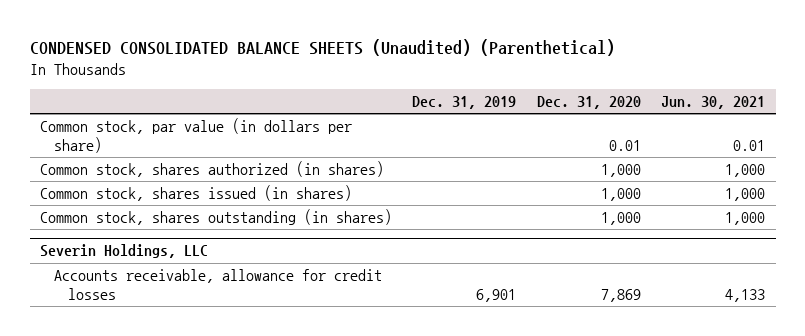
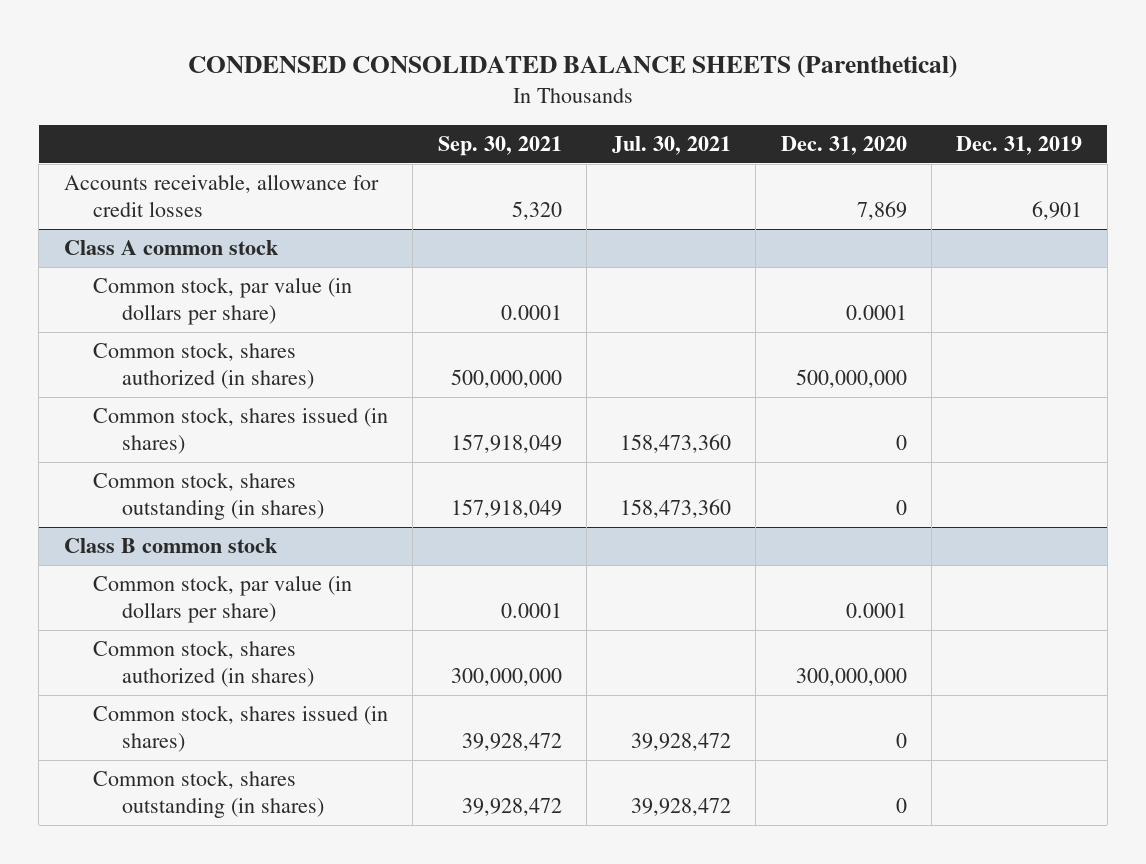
- CONDENSED CONSOLIDATED BALANCE SHEETS (Unaudited) (Parenthetical)
+ CONDENSED CONSOLIDATED BALANCE SHEETS (Parenthetical)
- | Dec. 31, 2019 | Dec. 31, 2020 | Jun. 30, 2021
+ | Sep. 30, 2021 | Jul. 30, 2021 | Dec. 31, 2020 | Dec. 31, 2019
- Common stock, par value (in dollars per share) | | 0.01 | 0.01
- Common stock, shares authorized (in shares) | | 1,000 | 1,000
- Common stock, shares issued (in shares) | | 1,000 | 1,000
- Common stock, shares outstanding (in shares) | | 1,000 | 1,000
- Severin Holdings, LLC
+ Class A common stock
+ Common stock, par value (in dollars per share) | 0.0001 | | 0.0001 |
+ Common stock, shares authorized (in shares) | 500,000,000 | | 500,000,000 |
+ Common stock, shares issued (in shares) | 157,918,049 | 158,473,360 | 0 |
+ Common stock, shares outstanding (in shares) | 157,918,049 | 158,473,360 | 0 |
+ Class B common stock
+ Common stock, par value (in dollars per share) | 0.0001 | | 0.0001 |
+ Common stock, shares authorized (in shares) | 300,000,000 | | 300,000,000 |
+ Common stock, shares issued (in shares) | 39,928,472 | 39,928,472 | 0 |
+ Common stock, shares outstanding (in shares) | 39,928,472 | 39,928,472 | 0 |

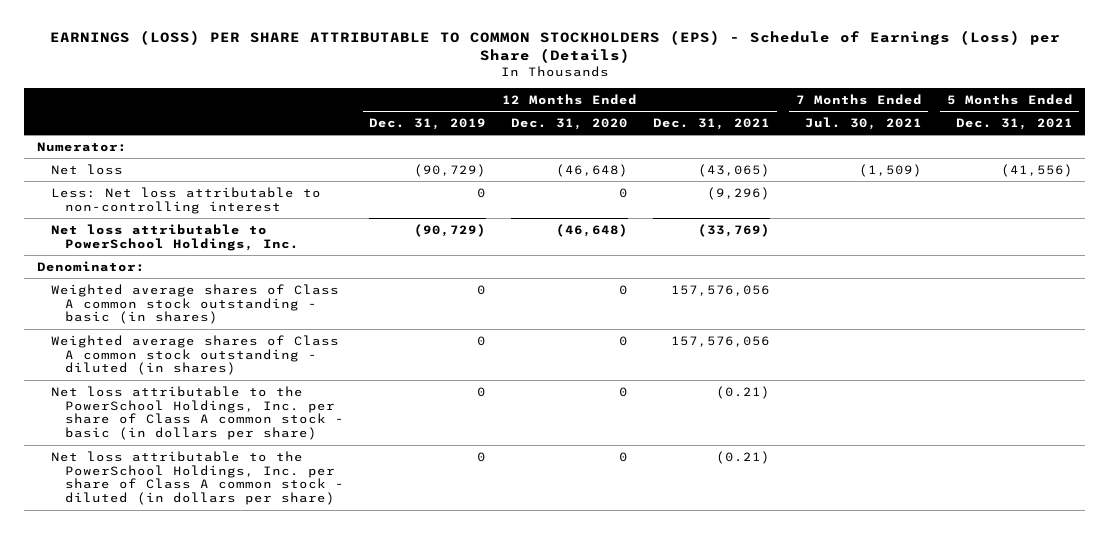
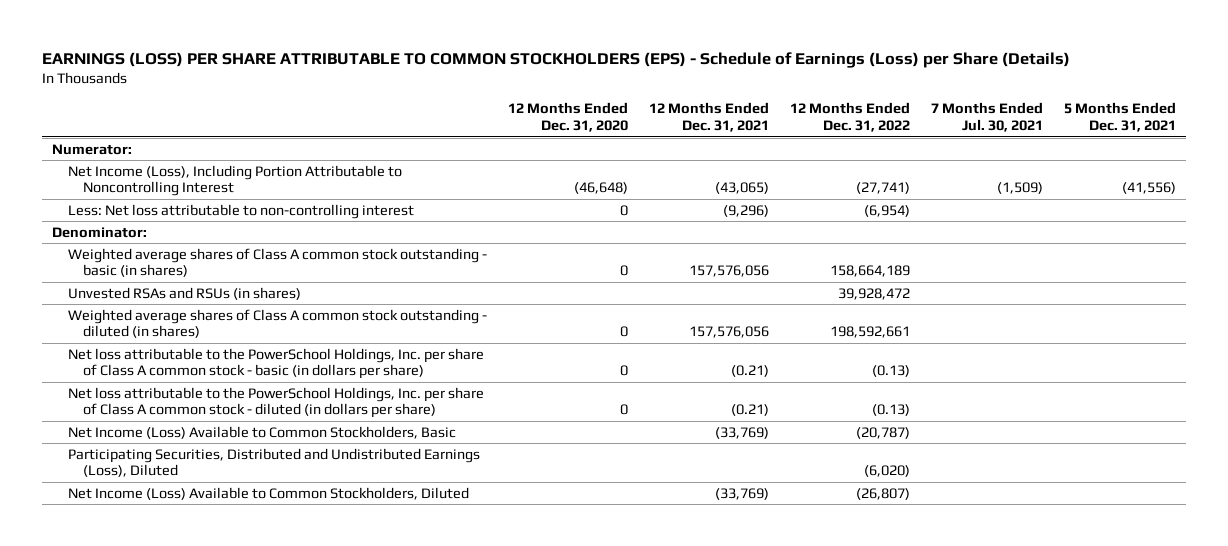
- | 12 Months Ended Dec. 31, 2019 | 12 Months Ended Dec. 31, 2020 | 12 Months Ended Dec. 31, 2021 | 7 Months Ended Jul. 30, 2021 | 5 Months Ended Dec. 31, 2021
+ | 12 Months Ended Dec. 31, 2020 | 12 Months Ended Dec. 31, 2021 | 12 Months Ended Dec. 31, 2022 | 7 Months Ended Jul. 30, 2021 | 5 Months Ended Dec. 31, 2021
- Net loss | (90,729) | (46,648) | (43,065) | (1,509) | (41,556)
+ Net Income (Loss), Including Portion Attributable to Noncontrolling Interest | (46,648) | (43,065) | (27,741) | (1,509) | (41,556)
- Net loss attributable to PowerSchool Holdings, Inc. | (90,729) | (46,648) | (33,769) | |
+ Unvested RSAs and RSUs (in shares) | | | 39,928,472 | |
+ Net Income (Loss) Available to Common Stockholders, Basic | | (33,769) | (20,787) | |
+ Participating Securities, Distributed and Undistributed Earnings (Loss), Diluted | | | (6,020) | |
+ Net Income (Loss) Available to Common Stockholders, Diluted | | (33,769) | (26,807) | |

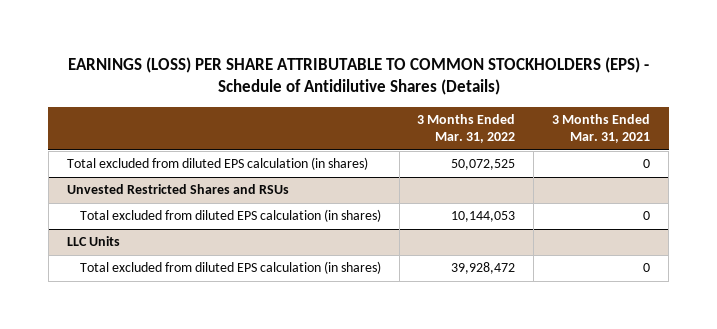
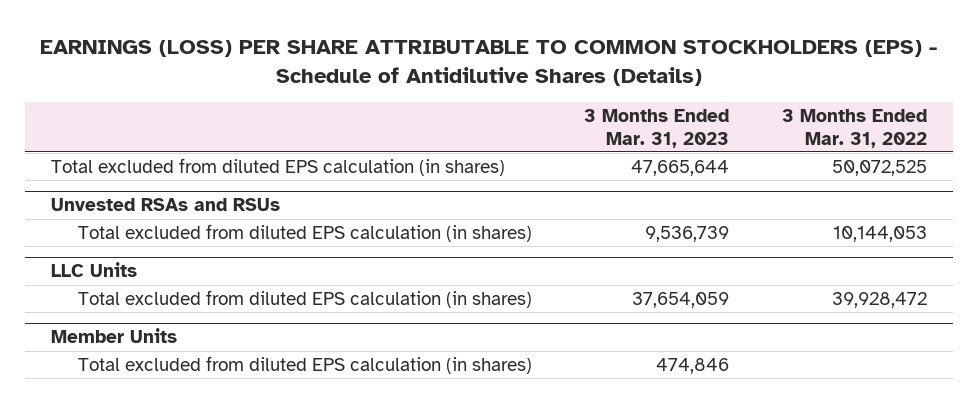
- | 3 Months Ended Mar. 31, 2022 | 3 Months Ended Mar. 31, 2021
+ | 3 Months Ended Mar. 31, 2023 | 3 Months Ended Mar. 31, 2022
- Unvested Restricted Shares and RSUs
+ Unvested RSAs and RSUs
+ Member Units
+ Total excluded from diluted EPS calculation (in shares) | 474,846 |

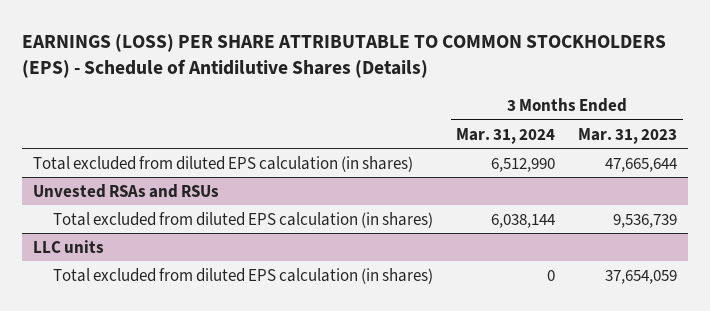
- | 3 Months Ended Mar. 31, 2023 | 3 Months Ended Mar. 31, 2022
+ | 3 Months Ended Mar. 31, 2024 | 3 Months Ended Mar. 31, 2023
- LLC Units
+ LLC units
- Member Units
- Total excluded from diluted EPS calculation (in shares) | 474,846 |

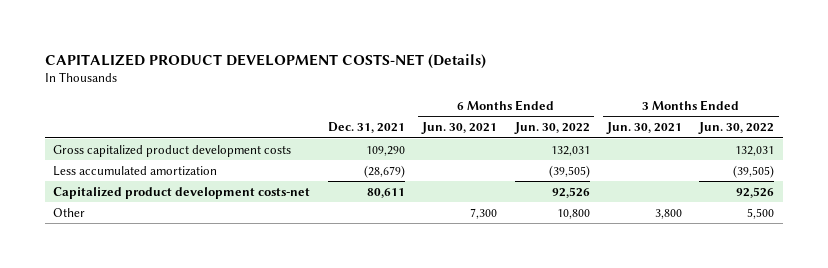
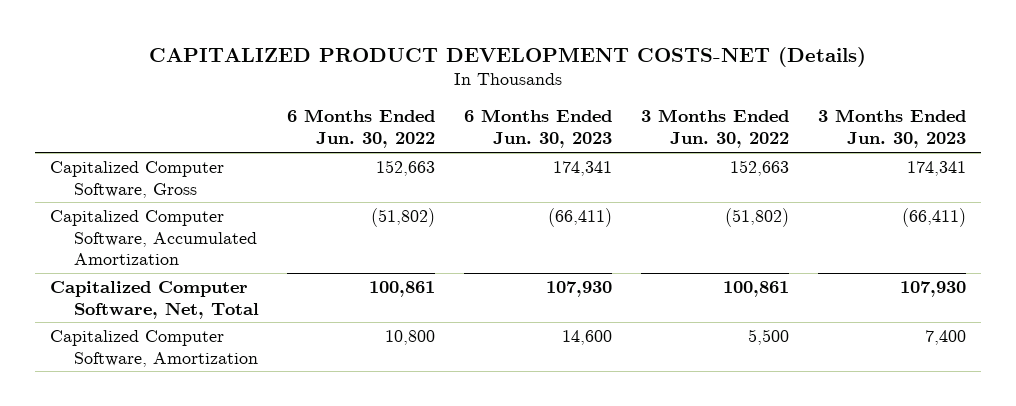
- | Dec. 31, 2021 | 6 Months Ended Jun. 30, 2021 | 6 Months Ended Jun. 30, 2022 | 3 Months Ended Jun. 30, 2021 | 3 Months Ended Jun. 30, 2022
+ | 6 Months Ended Jun. 30, 2022 | 6 Months Ended Jun. 30, 2023 | 3 Months Ended Jun. 30, 2022 | 3 Months Ended Jun. 30, 2023
- Gross capitalized product development costs | 109,290 | | 132,031 | | 132,031
- Less accumulated amortization | (28,679) | | (39,505) | | (39,505)
- Capitalized product development costs-net | 80,611 | | 92,526 | | 92,526
- Other | | 7,300 | 10,800 | 3,800 | 5,500
+ Capitalized Computer Software, Gross | 152,663 | 174,341 | 152,663 | 174,341
+ Capitalized Computer Software, Accumulated Amortization | (51,802) | (66,411) | (51,802) | (66,411)
+ Capitalized Computer Software, Net, Total | 100,861 | 107,930 | 100,861 | 107,930
+ Capitalized Computer Software, Amortization | 10,800 | 14,600 | 5,500 | 7,400

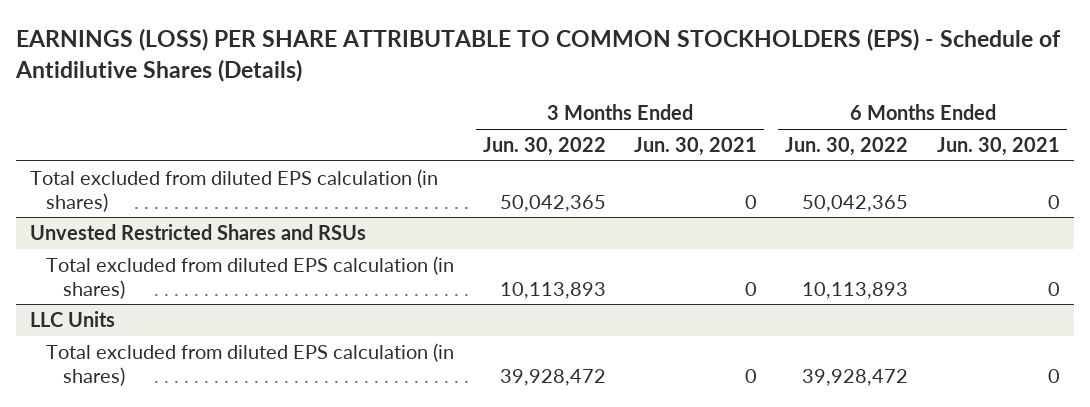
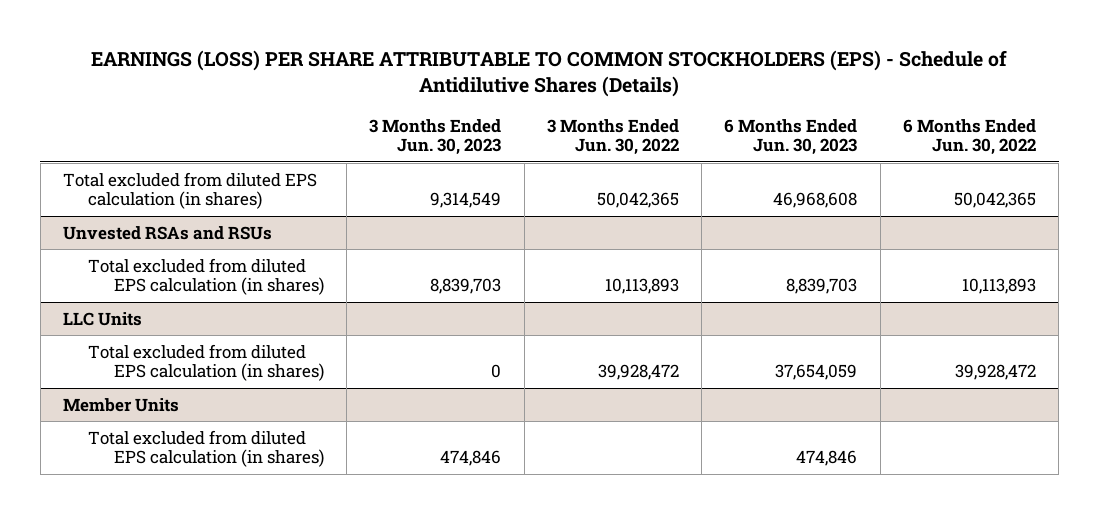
- | 3 Months Ended Jun. 30, 2022 | 3 Months Ended Jun. 30, 2021 | 6 Months Ended Jun. 30, 2022 | 6 Months Ended Jun. 30, 2021
+ | 3 Months Ended Jun. 30, 2023 | 3 Months Ended Jun. 30, 2022 | 6 Months Ended Jun. 30, 2023 | 6 Months Ended Jun. 30, 2022
- Unvested Restricted Shares and RSUs
+ Unvested RSAs and RSUs
+ Member Units
+ Total excluded from diluted EPS calculation (in shares) | 474,846 | | 474,846 |

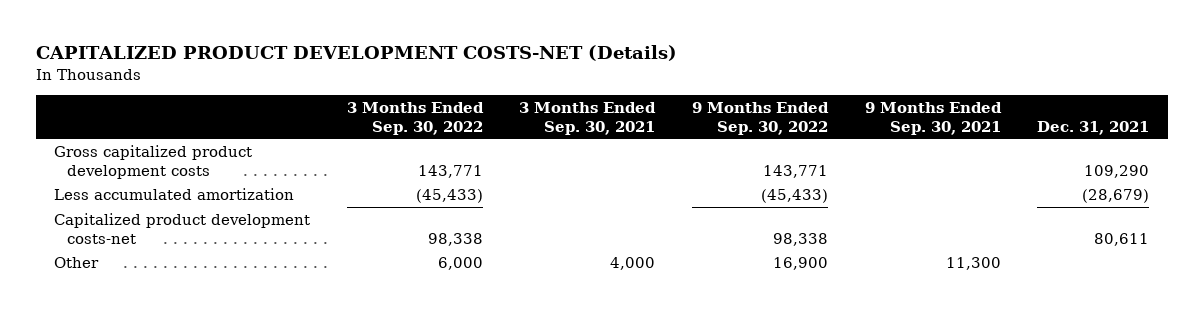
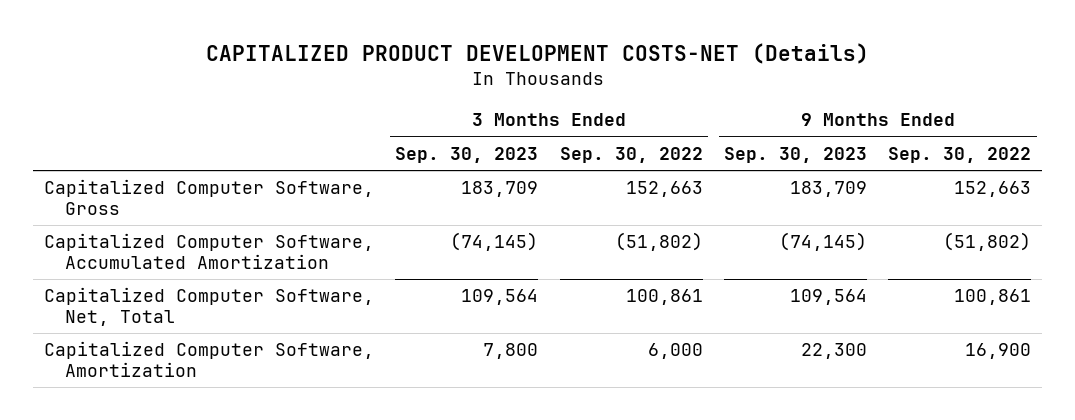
- | 3 Months Ended Sep. 30, 2022 | 3 Months Ended Sep. 30, 2021 | 9 Months Ended Sep. 30, 2022 | 9 Months Ended Sep. 30, 2021 | Dec. 31, 2021
+ | 3 Months Ended Sep. 30, 2023 | 3 Months Ended Sep. 30, 2022 | 9 Months Ended Sep. 30, 2023 | 9 Months Ended Sep. 30, 2022
- Gross capitalized product development costs | 143,771 | | 143,771 | | 109,290
- Less accumulated amortization | (45,433) | | (45,433) | | (28,679)
- Capitalized product development costs-net | 98,338 | | 98,338 | | 80,611
- Other | 6,000 | 4,000 | 16,900 | 11,300 |
+ Capitalized Computer Software, Gross | 183,709 | 152,663 | 183,709 | 152,663
+ Capitalized Computer Software, Accumulated Amortization | (74,145) | (51,802) | (74,145) | (51,802)
+ Capitalized Computer Software, Net, Total | 109,564 | 100,861 | 109,564 | 100,861
+ Capitalized Computer Software, Amortization | 7,800 | 6,000 | 22,300 | 16,900

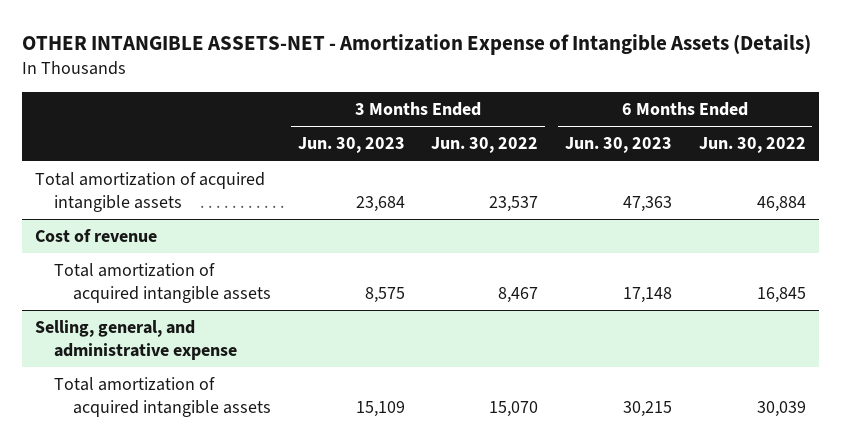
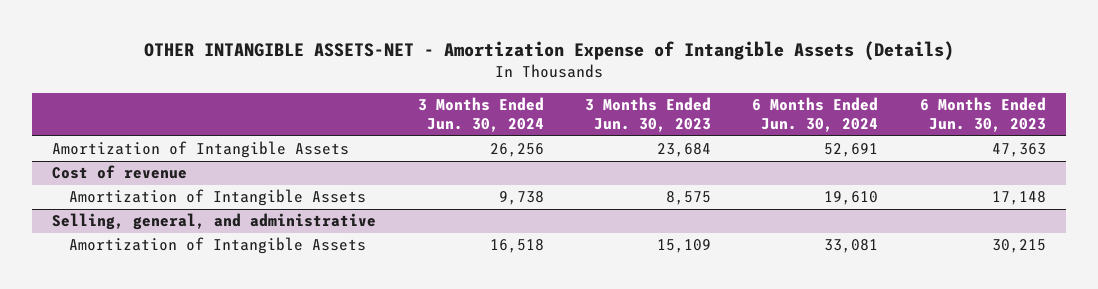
- | 3 Months Ended Jun. 30, 2023 | 3 Months Ended Jun. 30, 2022 | 6 Months Ended Jun. 30, 2023 | 6 Months Ended Jun. 30, 2022
+ | 3 Months Ended Jun. 30, 2024 | 3 Months Ended Jun. 30, 2023 | 6 Months Ended Jun. 30, 2024 | 6 Months Ended Jun. 30, 2023
- Total amortization of acquired intangible assets | 23,684 | 23,537 | 47,363 | 46,884
+ Amortization of Intangible Assets | 26,256 | 23,684 | 52,691 | 47,363
@ Cost of revenue
- Total amortization of acquired intangible assets | 8,575 | 8,467 | 17,148 | 16,845
- Selling, general, and administrative expense
- Total amortization of acquired intangible assets | 15,109 | 15,070 | 30,215 | 30,039
@ Cost of revenue
+ Amortization of Intangible Assets | 9,738 | 8,575 | 19,610 | 17,148
+ Selling, general, and administrative
+ Amortization of Intangible Assets | 16,518 | 15,109 | 33,081 | 30,215

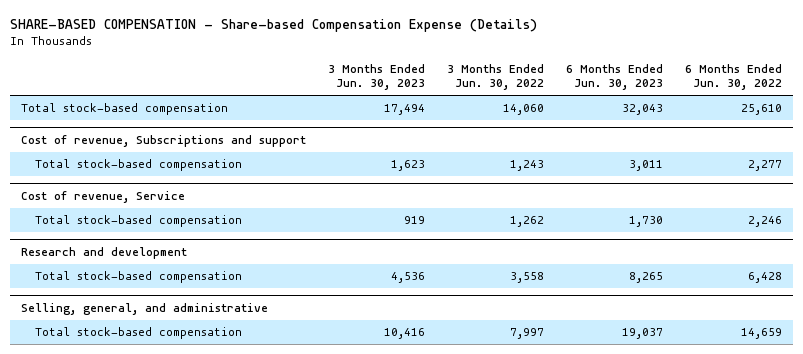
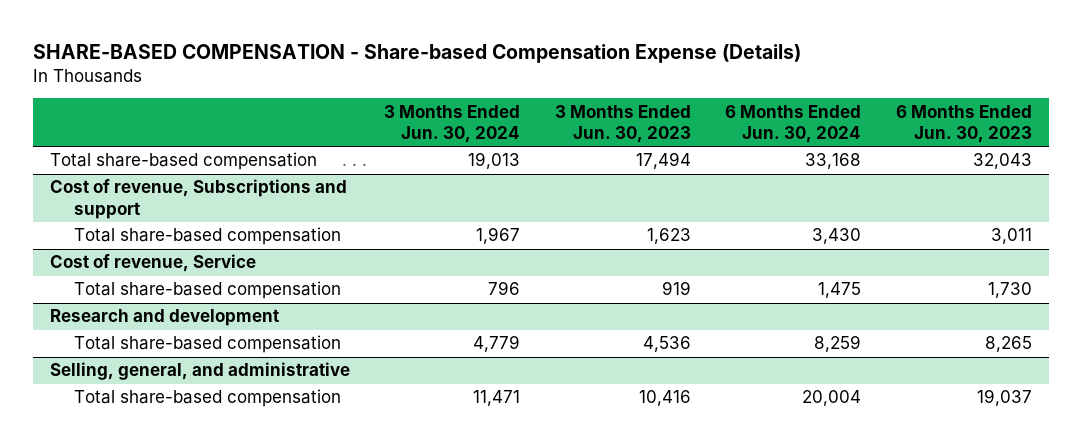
- | 3 Months Ended Jun. 30, 2023 | 3 Months Ended Jun. 30, 2022 | 6 Months Ended Jun. 30, 2023 | 6 Months Ended Jun. 30, 2022
+ | 3 Months Ended Jun. 30, 2024 | 3 Months Ended Jun. 30, 2023 | 6 Months Ended Jun. 30, 2024 | 6 Months Ended Jun. 30, 2023
- Total stock-based compensation | 17,494 | 14,060 | 32,043 | 25,610
+ Total share-based compensation | 19,013 | 17,494 | 33,168 | 32,043
@ Cost of revenue, Subscriptions and support
- Total stock-based compensation | 1,623 | 1,243 | 3,011 | 2,277
+ Total share-based compensation | 1,967 | 1,623 | 3,430 | 3,011
@ Cost of revenue, Service
- Total stock-based compensation | 919 | 1,262 | 1,730 | 2,246
+ Total share-based compensation | 796 | 919 | 1,475 | 1,730
@ Research and development
- Total stock-based compensation | 4,536 | 3,558 | 8,265 | 6,428
+ Total share-based compensation | 4,779 | 4,536 | 8,259 | 8,265
@ Selling, general, and administrative
- Total stock-based compensation | 10,416 | 7,997 | 19,037 | 14,659
+ Total share-based compensation | 11,471 | 10,416 | 20,004 | 19,037

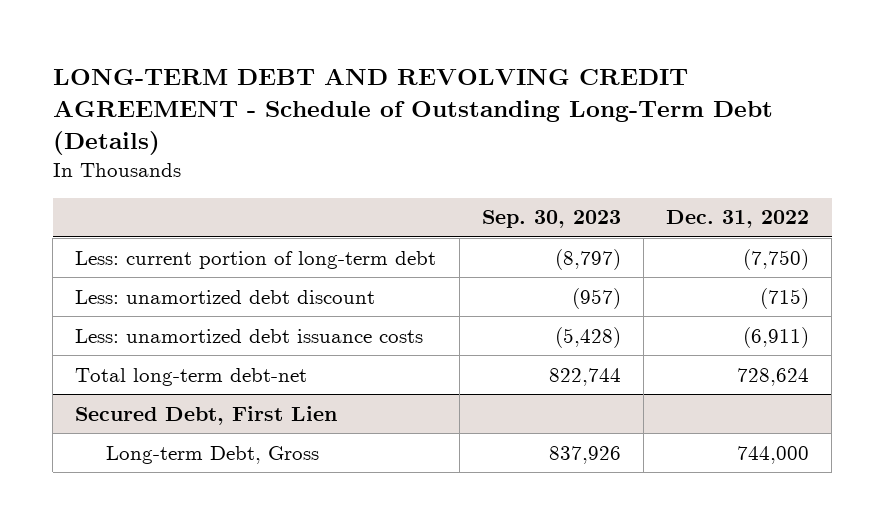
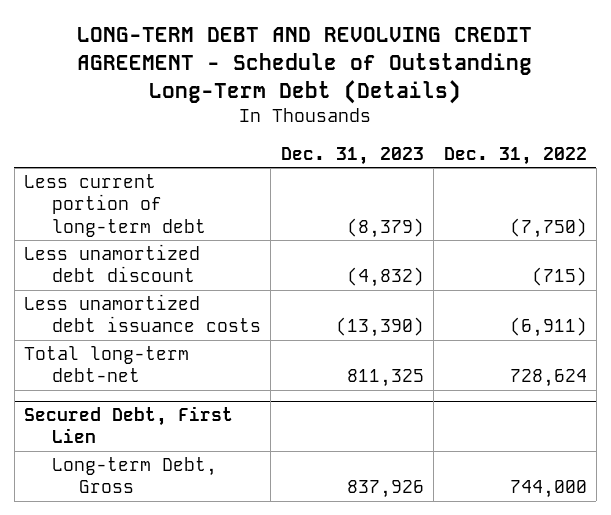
- | Sep. 30, 2023 | Dec. 31, 2022
+ | Dec. 31, 2023 | Dec. 31, 2022
- Less: current portion of long-term debt | (8,797) | (7,750)
- Less: unamortized debt discount | (957) | (715)
- Less: unamortized debt issuance costs | (5,428) | (6,911)
+ Less current portion of long-term debt | (8,379) | (7,750)
+ Less unamortized debt discount | (4,832) | (715)
+ Less unamortized debt issuance costs | (13,390) | (6,911)

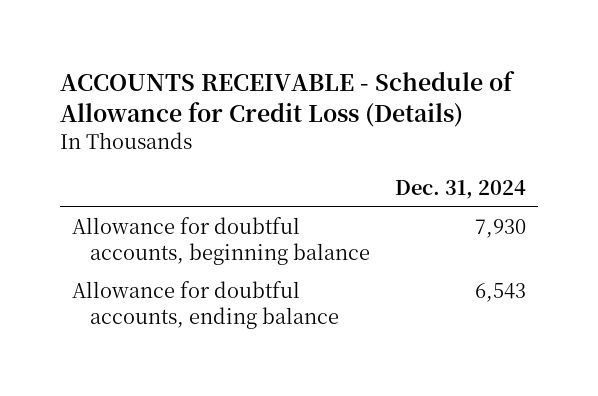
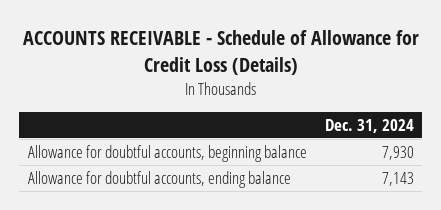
- Allowance for doubtful accounts, ending balance | 6,543
+ Allowance for doubtful accounts, ending balance | 7,143

